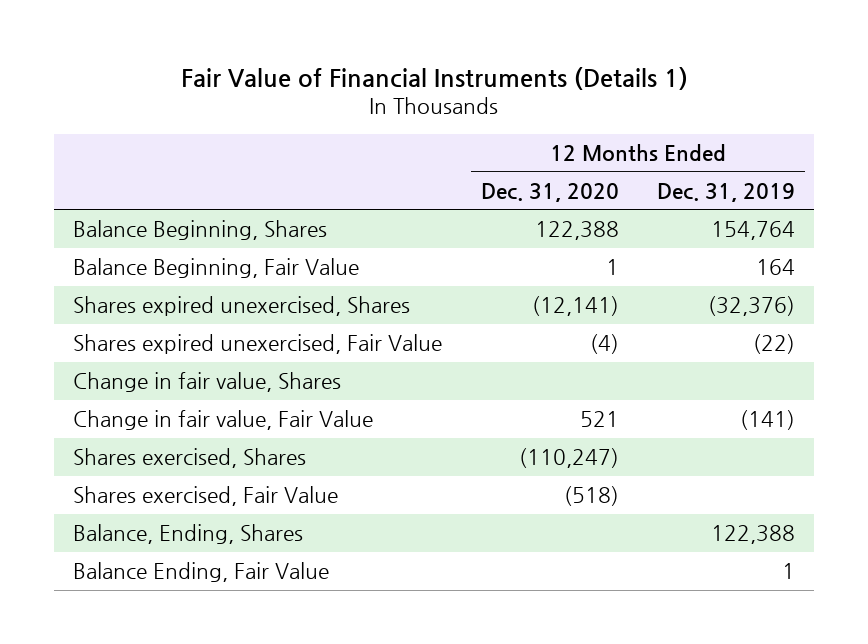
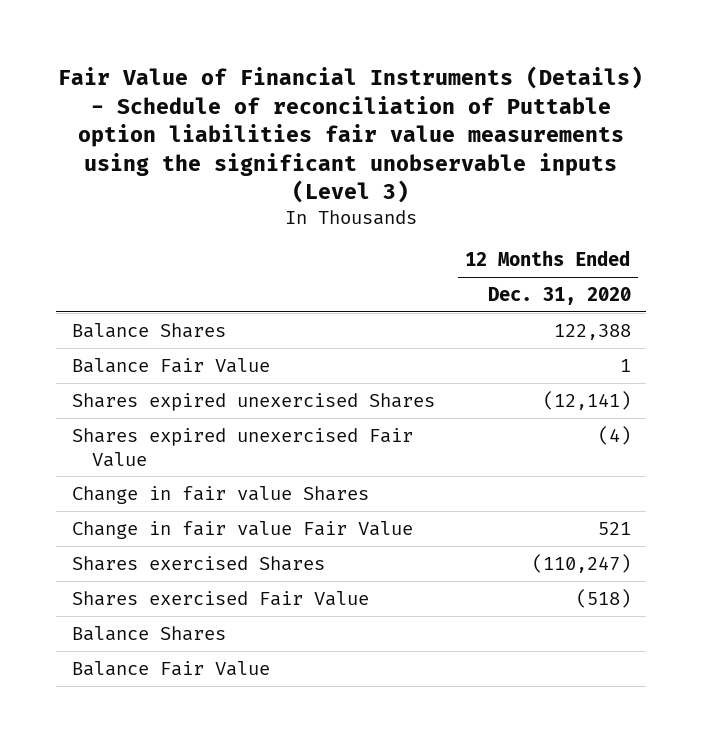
- Fair Value of Financial Instruments (Details 1)
+ Fair Value of Financial Instruments (Details) - Schedule of reconciliation of Puttable option liabilities fair value measurements using the significant unobservable inputs (Level 3)
- | 12 Months Ended Dec. 31, 2020 | 12 Months Ended Dec. 31, 2019
+ | 12 Months Ended Dec. 31, 2020
- Balance Beginning, Shares | 122,388 | 154,764
- Balance Beginning, Fair Value | 1 | 164
- Shares expired unexercised, Shares | (12,141) | (32,376)
- Shares expired unexercised, Fair Value | (4) | (22)
- Change in fair value, Shares
- Change in fair value, Fair Value | 521 | (141)
- Shares exercised, Shares | (110,247) |
- Shares exercised, Fair Value | (518) |
- Balance, Ending, Shares | | 122,388
- Balance Ending, Fair Value | | 1
+ Balance Shares | 122,388
+ Balance Fair Value | 1
+ Shares expired unexercised Shares | (12,141)
+ Shares expired unexercised Fair Value | (4)
+ Change in fair value Shares
+ Change in fair value Fair Value | 521
+ Shares exercised Shares | (110,247)
+ Shares exercised Fair Value | (518)
+ Balance Shares
+ Balance Fair Value

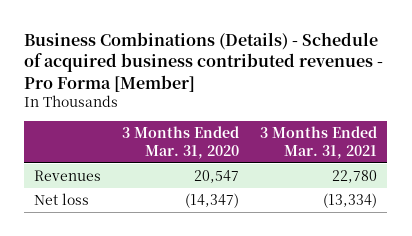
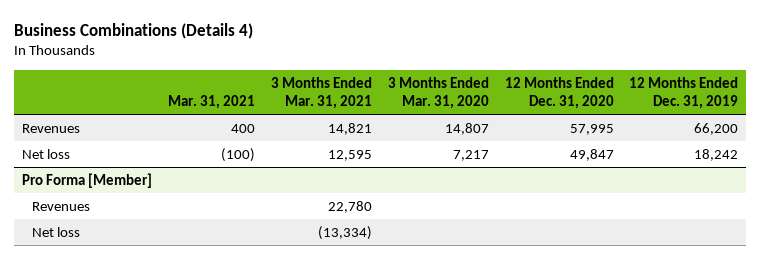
- Business Combinations (Details) - Schedule of acquired business contributed revenues - Pro Forma [Member]
+ Business Combinations (Details 4)
- | 3 Months Ended Mar. 31, 2020 | 3 Months Ended Mar. 31, 2021
+ | Mar. 31, 2021 | 3 Months Ended Mar. 31, 2021 | 3 Months Ended Mar. 31, 2020 | 12 Months Ended Dec. 31, 2020 | 12 Months Ended Dec. 31, 2019
- Revenues | 20,547 | 22,780
- Net loss | (14,347) | (13,334)
+ Revenues | 400 | 14,821 | 14,807 | 57,995 | 66,200
+ Net loss | (100) | 12,595 | 7,217 | 49,847 | 18,242
+ Pro Forma [Member]
+ Revenues | | 22,780 | | |
+ Net loss | | (13,334) | | |

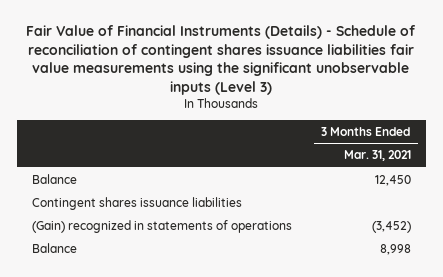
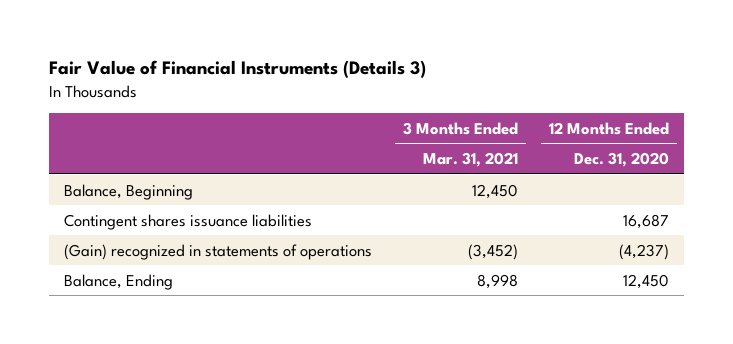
- Fair Value of Financial Instruments (Details) - Schedule of reconciliation of contingent shares issuance liabilities fair value measurements using the significant unobservable inputs (Level 3)
+ Fair Value of Financial Instruments (Details 3)
- | 3 Months Ended Mar. 31, 2021
+ | 3 Months Ended Mar. 31, 2021 | 12 Months Ended Dec. 31, 2020
- Balance | 12,450
+ Balance, Beginning | 12,450 |
- Balance | 8,998
+ Balance, Ending | 8,998 | 12,450

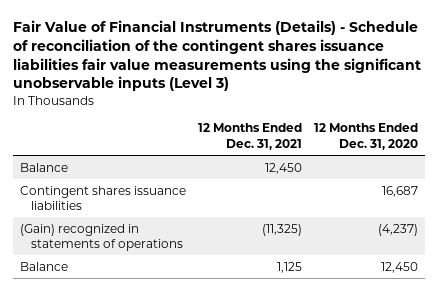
- Fair Value of Financial Instruments (Details 3)
+ Fair Value of Financial Instruments (Details) - Schedule of reconciliation of the contingent shares issuance liabilities fair value measurements using the significant unobservable inputs (Level 3)
- | 3 Months Ended Mar. 31, 2021 | 12 Months Ended Dec. 31, 2020
+ | 12 Months Ended Dec. 31, 2021 | 12 Months Ended Dec. 31, 2020
- Balance, Beginning | 12,450 |
+ Balance | 12,450 |
- Balance, Ending | 8,998 | 12,450
+ Balance | 1,125 | 12,450

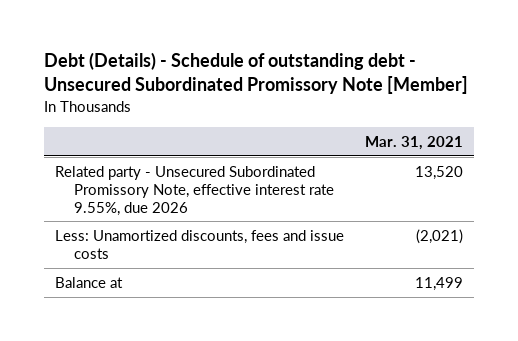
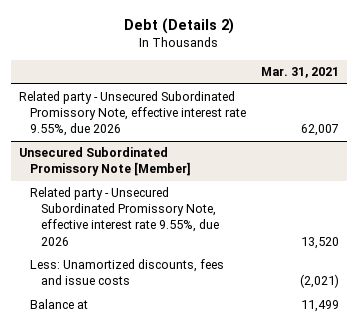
- Debt (Details) - Schedule of outstanding debt - Unsecured Subordinated Promissory Note [Member]
+ Debt (Details 2)
+ Related party - Unsecured Subordinated Promissory Note, effective interest rate 9.55%, due 2026 | 62,007
+ Unsecured Subordinated Promissory Note [Member]

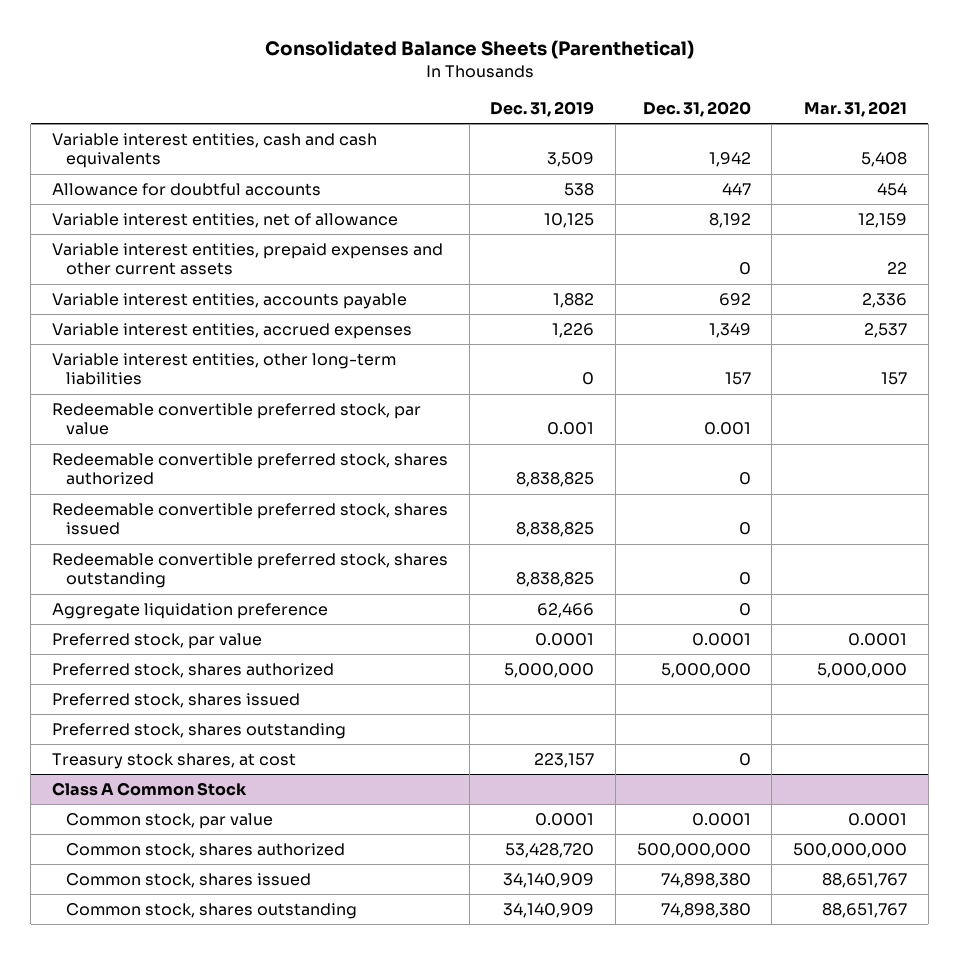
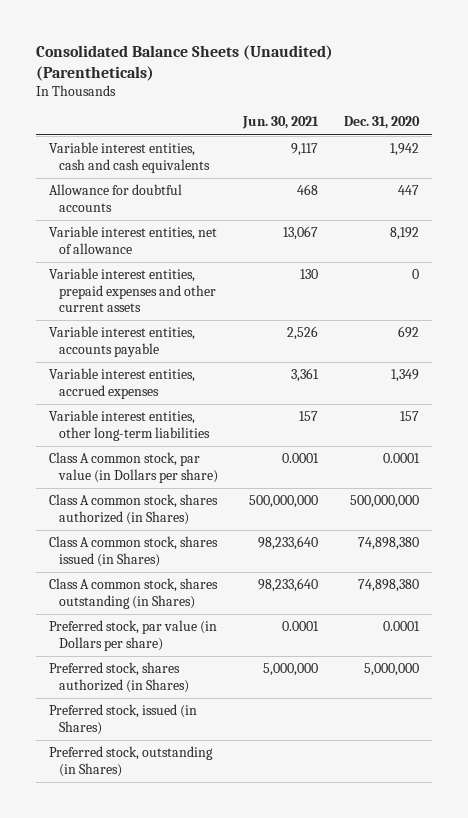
- Consolidated Balance Sheets (Parenthetical)
+ Consolidated Balance Sheets (Unaudited) (Parentheticals)
- | Dec. 31, 2019 | Dec. 31, 2020 | Mar. 31, 2021
+ | Jun. 30, 2021 | Dec. 31, 2020
- Redeemable convertible preferred stock, par value | 0.001 | 0.001 |
- Redeemable convertible preferred stock, shares authorized | 8,838,825 | 0 |
- Redeemable convertible preferred stock, shares issued | 8,838,825 | 0 |
- Redeemable convertible preferred stock, shares outstanding | 8,838,825 | 0 |
- Aggregate liquidation preference | 62,466 | 0 |
- Preferred stock, par value | 0.0001 | 0.0001 | 0.0001
- Preferred stock, shares authorized | 5,000,000 | 5,000,000 | 5,000,000
- Preferred stock, shares issued
- Preferred stock, shares outstanding
- Treasury stock shares, at cost | 223,157 | 0 |
- Class A Common Stock
- Common stock, par value | 0.0001 | 0.0001 | 0.0001
- Common stock, shares authorized | 53,428,720 | 500,000,000 | 500,000,000
- Common stock, shares issued | 34,140,909 | 74,898,380 | 88,651,767
- Common stock, shares outstanding | 34,140,909 | 74,898,380 | 88,651,767
+ Class A common stock, par value (in Dollars per share) | 0.0001 | 0.0001
+ Class A common stock, shares authorized (in Shares) | 500,000,000 | 500,000,000
+ Class A common stock, shares issued (in Shares) | 98,233,640 | 74,898,380
+ Class A common stock, shares outstanding (in Shares) | 98,233,640 | 74,898,380
+ Preferred stock, par value (in Dollars per share) | 0.0001 | 0.0001
+ Preferred stock, shares authorized (in Shares) | 5,000,000 | 5,000,000
+ Preferred stock, issued (in Shares)
+ Preferred stock, outstanding (in Shares)

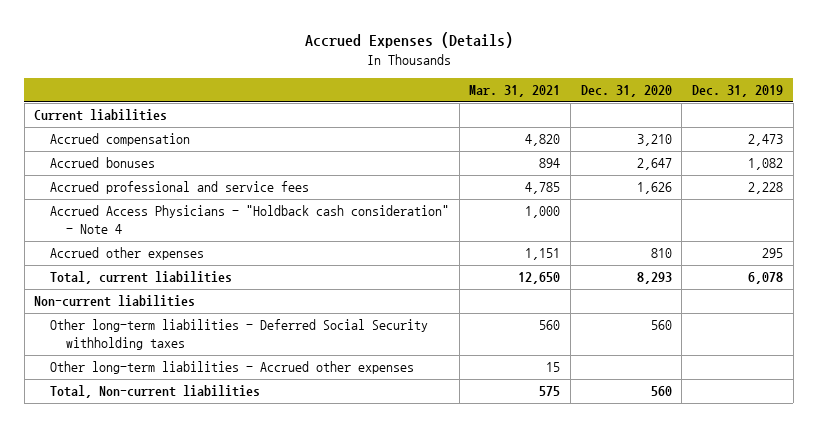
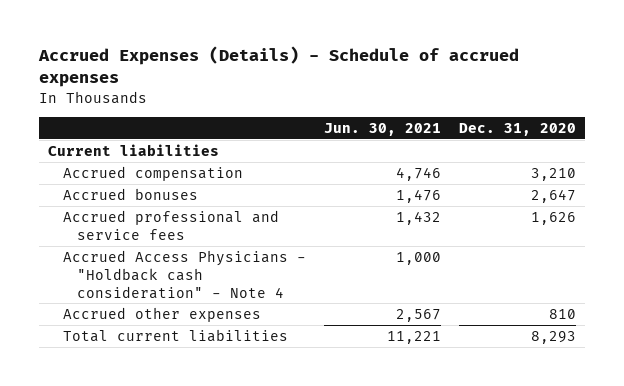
- Accrued Expenses (Details)
+ Accrued Expenses (Details) - Schedule of accrued expenses
- | Mar. 31, 2021 | Dec. 31, 2020 | Dec. 31, 2019
+ | Jun. 30, 2021 | Dec. 31, 2020
- Total, current liabilities | 12,650 | 8,293 | 6,078
- Non-current liabilities
- Other long-term liabilities - Deferred Social Security withholding taxes | 560 | 560 |
- Other long-term liabilities - Accrued other expenses | 15 | |
- Total, Non-current liabilities | 575 | 560 |
+ Total current liabilities | 11,221 | 8,293

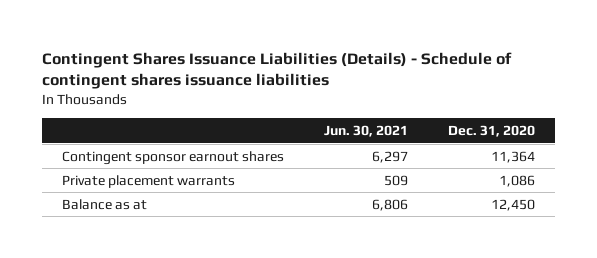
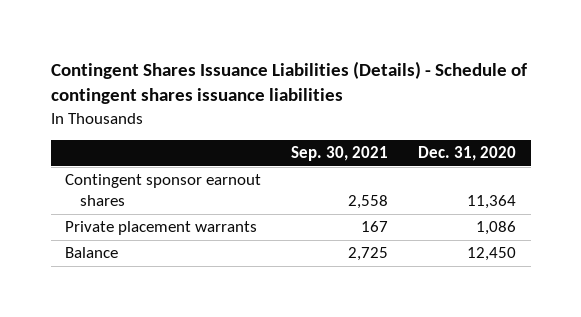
- | Jun. 30, 2021 | Dec. 31, 2020
+ | Sep. 30, 2021 | Dec. 31, 2020
- Balance as at | 6,806 | 12,450
+ Balance | 2,725 | 12,450

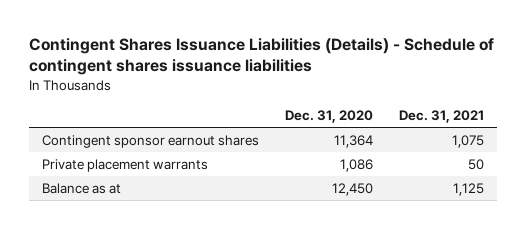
- | Sep. 30, 2021 | Dec. 31, 2020
+ | Dec. 31, 2020 | Dec. 31, 2021
- Balance | 2,725 | 12,450
+ Balance as at | 12,450 | 1,125

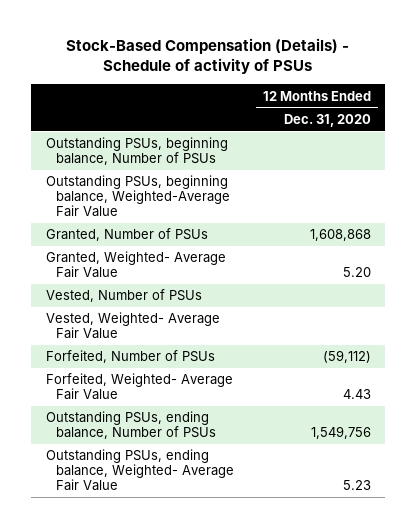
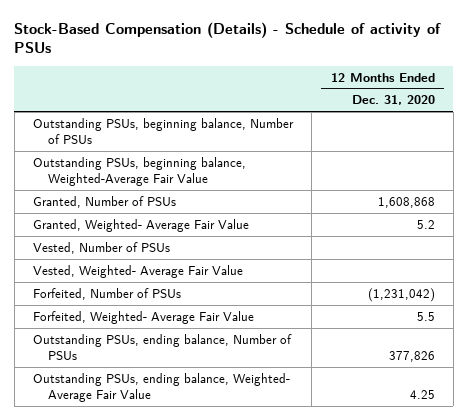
- Granted, Weighted- Average Fair Value | 5.20
+ Granted, Weighted- Average Fair Value | 5.2
- Forfeited, Number of PSUs | (59,112)
- Forfeited, Weighted- Average Fair Value | 4.43
- Outstanding PSUs, ending balance, Number of PSUs | 1,549,756
- Outstanding PSUs, ending balance, Weighted- Average Fair Value | 5.23
+ Forfeited, Number of PSUs | (1,231,042)
+ Forfeited, Weighted- Average Fair Value | 5.5
+ Outstanding PSUs, ending balance, Number of PSUs | 377,826
+ Outstanding PSUs, ending balance, Weighted- Average Fair Value | 4.25

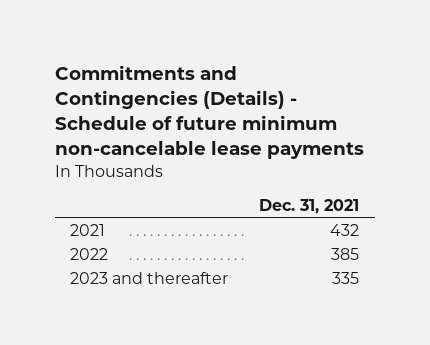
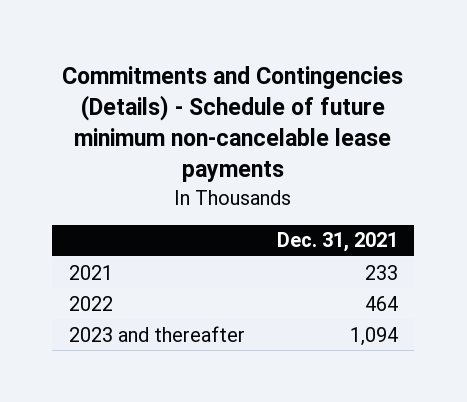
- 2021 | 432
- 2022 | 385
- 2023 and thereafter | 335
+ 2021 | 233
+ 2022 | 464
+ 2023 and thereafter | 1,094

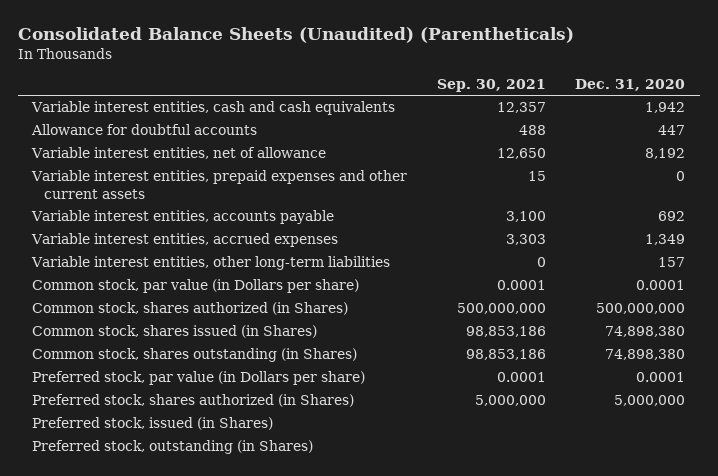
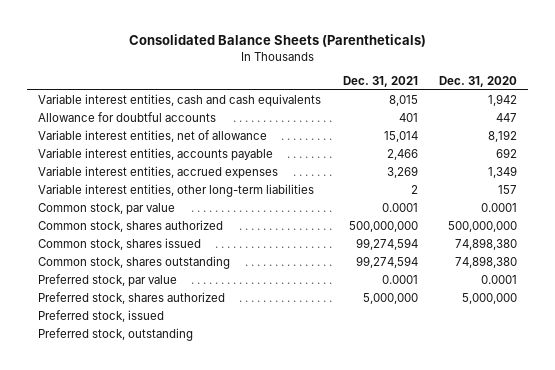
- Consolidated Balance Sheets (Unaudited) (Parentheticals)
+ Consolidated Balance Sheets (Parentheticals)
- | Sep. 30, 2021 | Dec. 31, 2020
+ | Dec. 31, 2021 | Dec. 31, 2020
- Variable interest entities, prepaid expenses and other current assets | 15 | 0
- Common stock, par value (in Dollars per share) | 0.0001 | 0.0001
- Common stock, shares authorized (in Shares) | 500,000,000 | 500,000,000
- Common stock, shares issued (in Shares) | 98,853,186 | 74,898,380
- Common stock, shares outstanding (in Shares) | 98,853,186 | 74,898,380
- Preferred stock, par value (in Dollars per share) | 0.0001 | 0.0001
- Preferred stock, shares authorized (in Shares) | 5,000,000 | 5,000,000
- Preferred stock, issued (in Shares)
- Preferred stock, outstanding (in Shares)
+ Common stock, par value | 0.0001 | 0.0001
+ Common stock, shares authorized | 500,000,000 | 500,000,000
+ Common stock, shares issued | 99,274,594 | 74,898,380
+ Common stock, shares outstanding | 99,274,594 | 74,898,380
+ Preferred stock, par value | 0.0001 | 0.0001
+ Preferred stock, shares authorized | 5,000,000 | 5,000,000
+ Preferred stock, issued
+ Preferred stock, outstanding

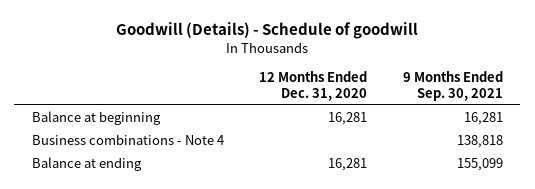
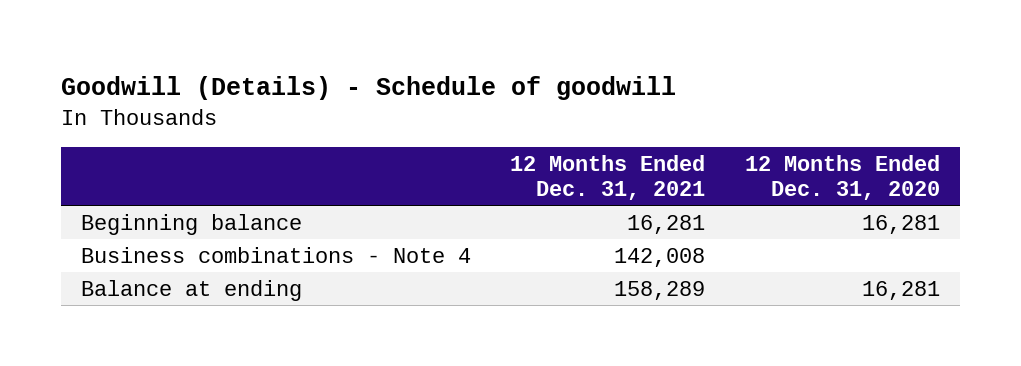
- | 12 Months Ended Dec. 31, 2020 | 9 Months Ended Sep. 30, 2021
+ | 12 Months Ended Dec. 31, 2021 | 12 Months Ended Dec. 31, 2020
- Balance at beginning | 16,281 | 16,281
+ Beginning balance | 16,281 | 16,281

